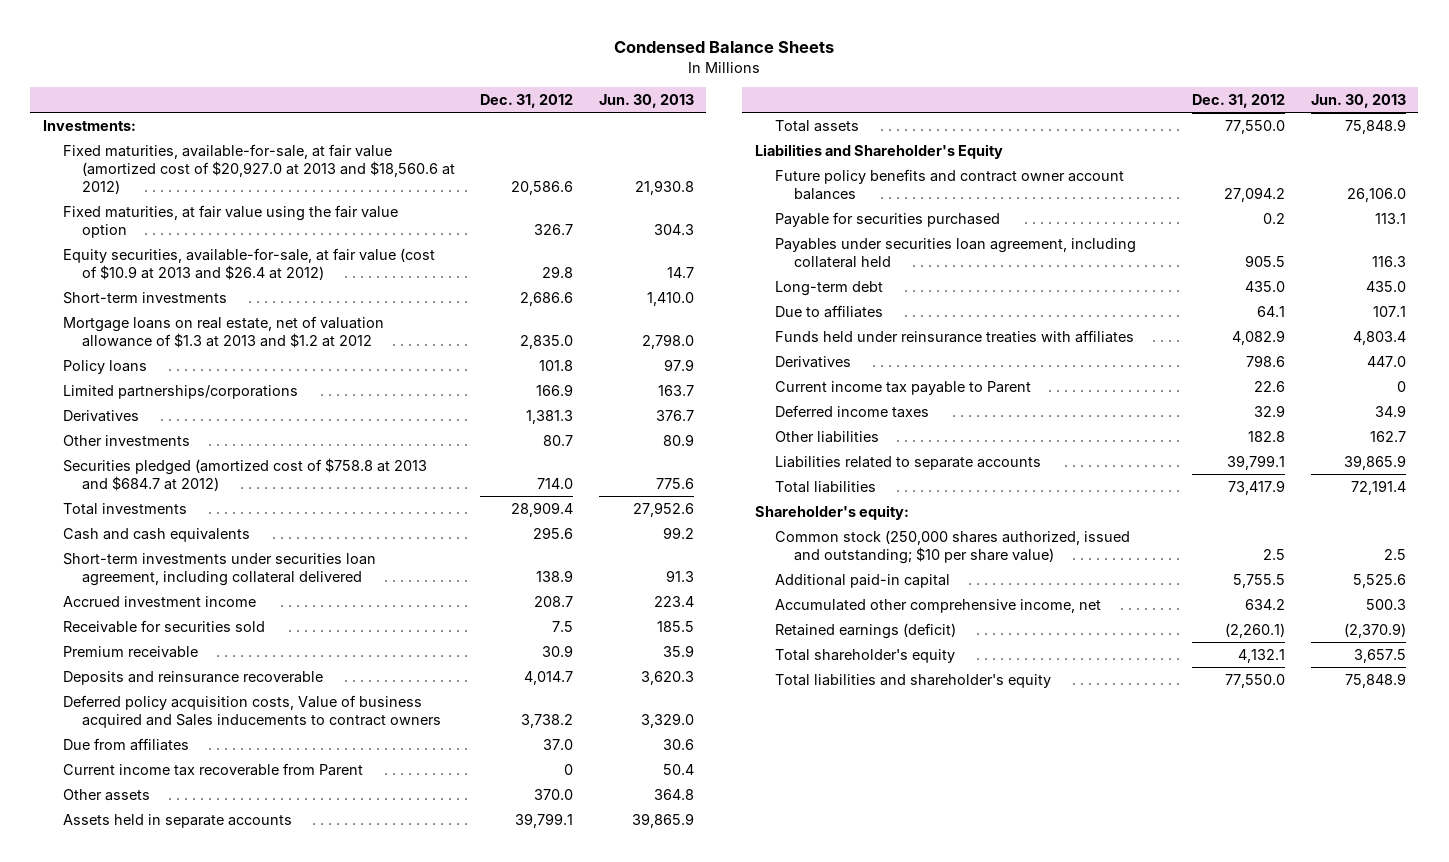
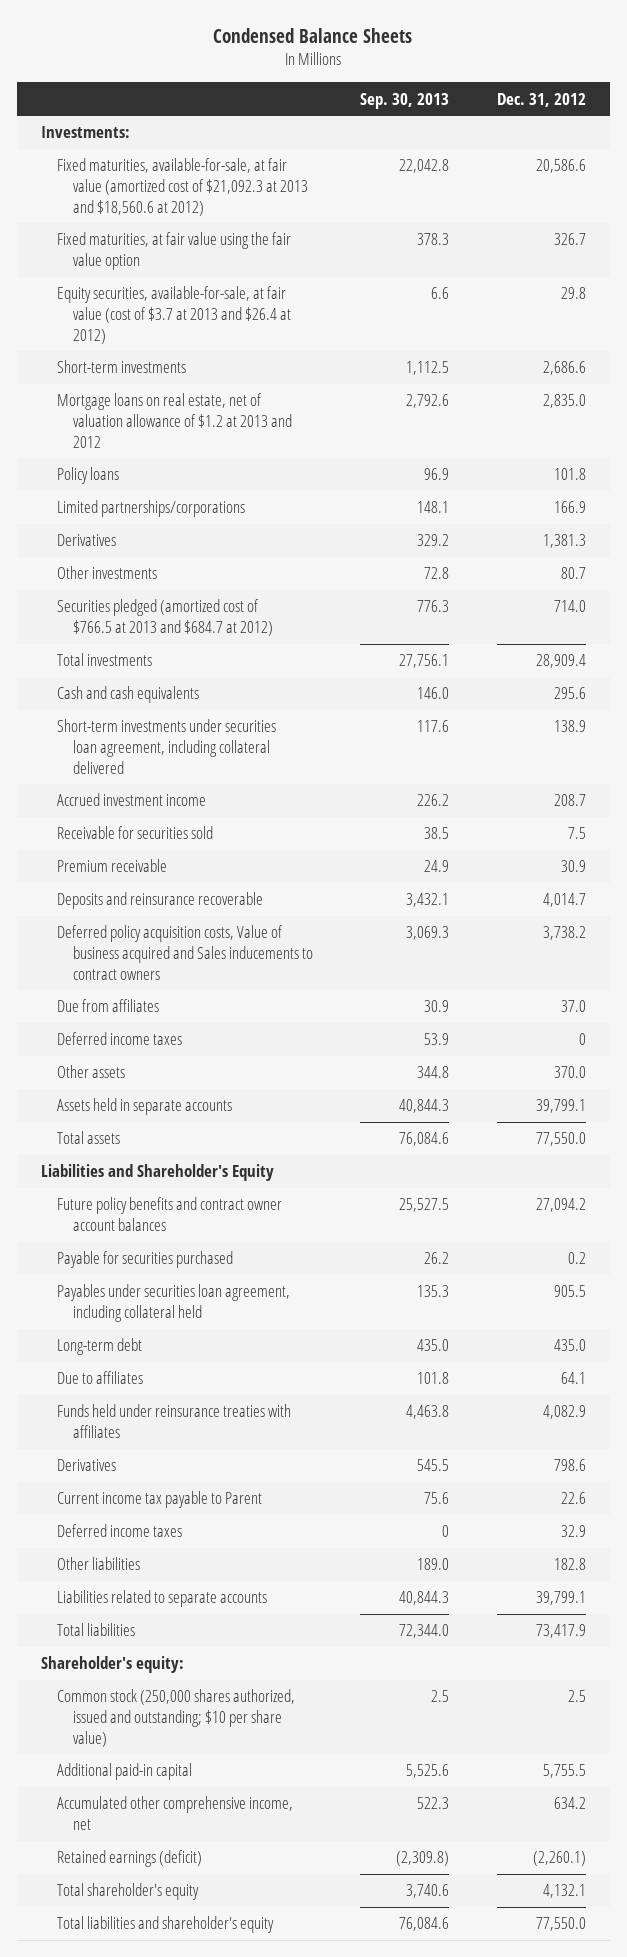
- | Dec. 31, 2012 | Jun. 30, 2013
+ | Sep. 30, 2013 | Dec. 31, 2012
- Fixed maturities, available-for-sale, at fair value (amortized cost of $20,927.0 at 2013 and $18,560.6 at 2012) | 20,586.6 | 21,930.8
+ Fixed maturities, available-for-sale, at fair value (amortized cost of $21,092.3 at 2013 and $18,560.6 at 2012) | 22,042.8 | 20,586.6
- Equity securities, available-for-sale, at fair value (cost of $10.9 at 2013 and $26.4 at 2012) | 29.8 | 14.7
+ Equity securities, available-for-sale, at fair value (cost of $3.7 at 2013 and $26.4 at 2012) | 6.6 | 29.8
- Mortgage loans on real estate, net of valuation allowance of $1.3 at 2013 and $1.2 at 2012 | 2,835.0 | 2,798.0
+ Mortgage loans on real estate, net of valuation allowance of $1.2 at 2013 and 2012 | 2,792.6 | 2,835.0
- Securities pledged (amortized cost of $758.8 at 2013 and $684.7 at 2012) | 714.0 | 775.6
+ Securities pledged (amortized cost of $766.5 at 2013 and $684.7 at 2012) | 776.3 | 714.0
- Current income tax recoverable from Parent | 0 | 50.4
+ Deferred income taxes | 53.9 | 0

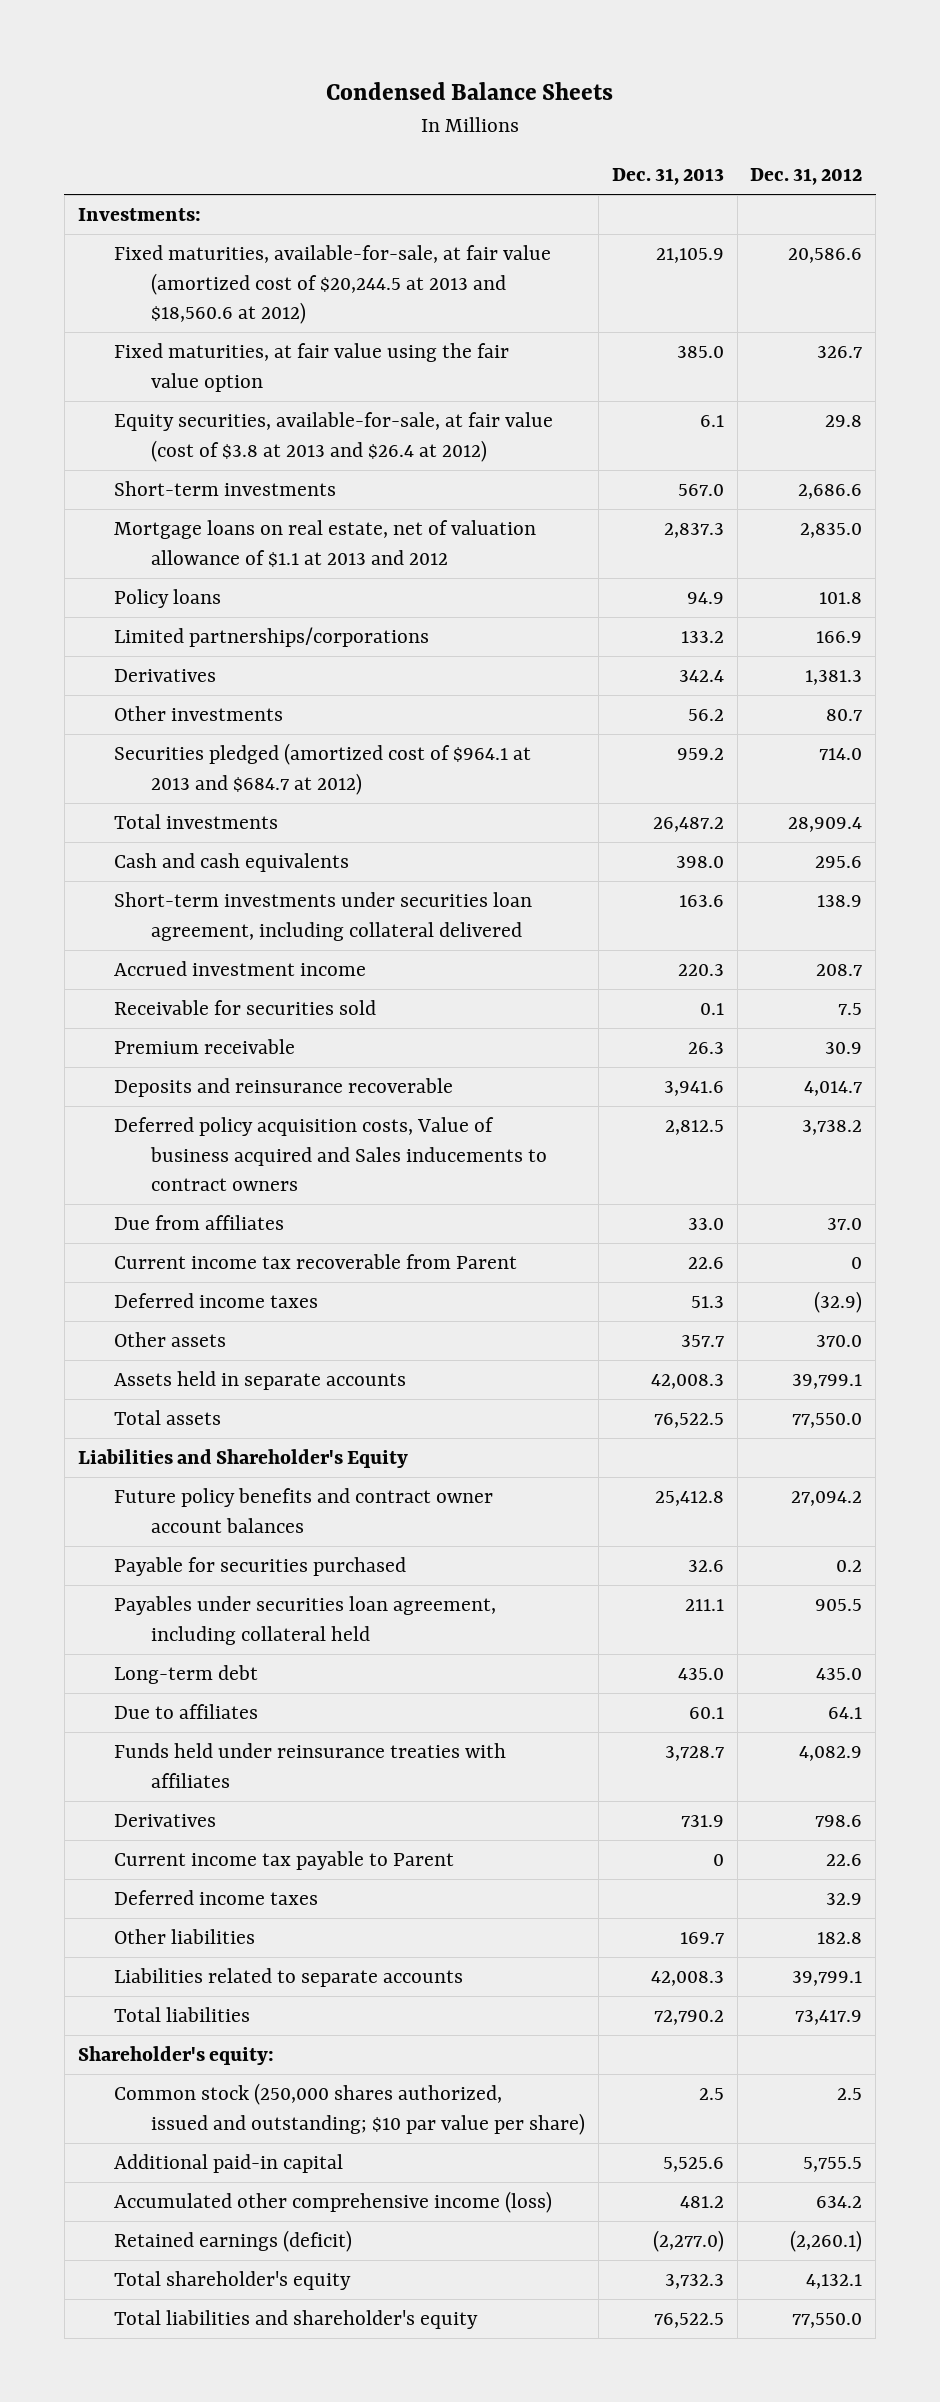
- | Sep. 30, 2013 | Dec. 31, 2012
+ | Dec. 31, 2013 | Dec. 31, 2012
- Fixed maturities, available-for-sale, at fair value (amortized cost of $21,092.3 at 2013 and $18,560.6 at 2012) | 22,042.8 | 20,586.6
+ Fixed maturities, available-for-sale, at fair value (amortized cost of $20,244.5 at 2013 and $18,560.6 at 2012) | 21,105.9 | 20,586.6
- Equity securities, available-for-sale, at fair value (cost of $3.7 at 2013 and $26.4 at 2012) | 6.6 | 29.8
+ Equity securities, available-for-sale, at fair value (cost of $3.8 at 2013 and $26.4 at 2012) | 6.1 | 29.8
- Mortgage loans on real estate, net of valuation allowance of $1.2 at 2013 and 2012 | 2,792.6 | 2,835.0
+ Mortgage loans on real estate, net of valuation allowance of $1.1 at 2013 and 2012 | 2,837.3 | 2,835.0
- Securities pledged (amortized cost of $766.5 at 2013 and $684.7 at 2012) | 776.3 | 714.0
+ Securities pledged (amortized cost of $964.1 at 2013 and $684.7 at 2012) | 959.2 | 714.0
- Deferred income taxes | 53.9 | 0
+ Current income tax recoverable from Parent | 22.6 | 0
+ Deferred income taxes | 51.3 | (32.9)
- Common stock (250,000 shares authorized, issued and outstanding; $10 per share value) | 2.5 | 2.5
+ Common stock (250,000 shares authorized, issued and outstanding; $10 par value per share) | 2.5 | 2.5
- Accumulated other comprehensive income, net | 522.3 | 634.2
+ Accumulated other comprehensive income (loss) | 481.2 | 634.2

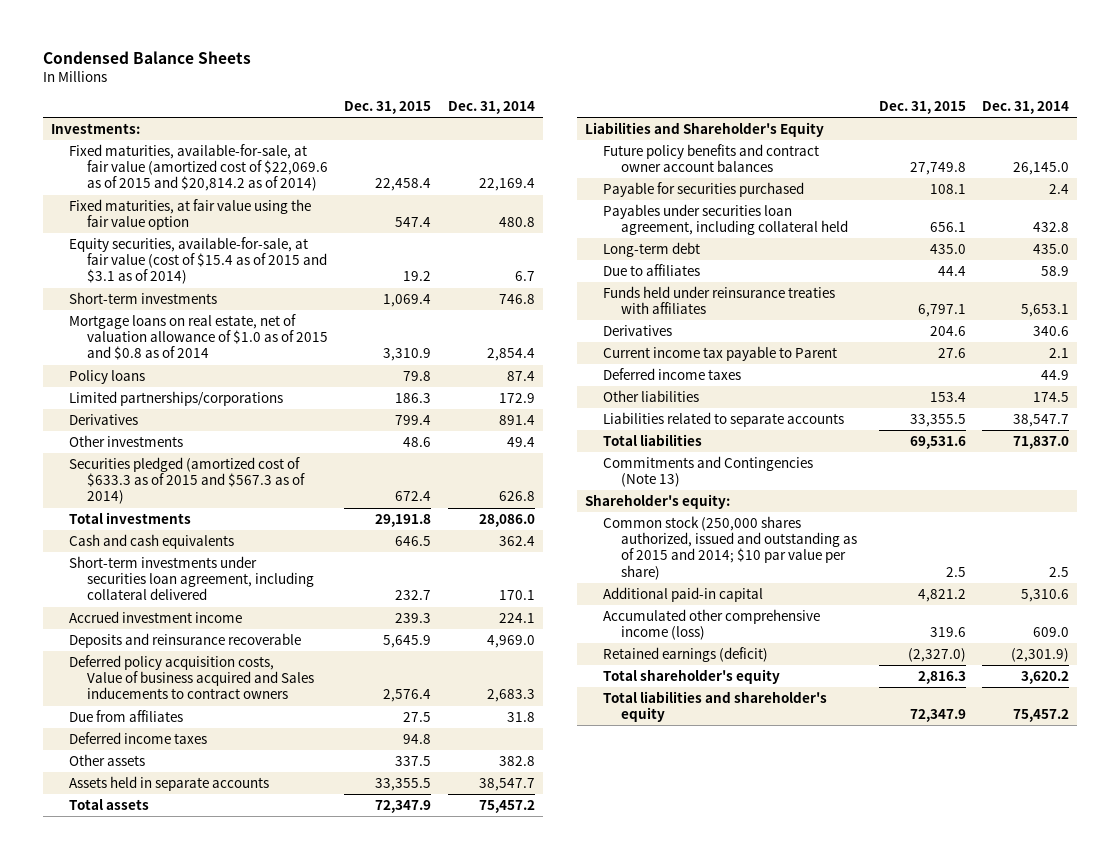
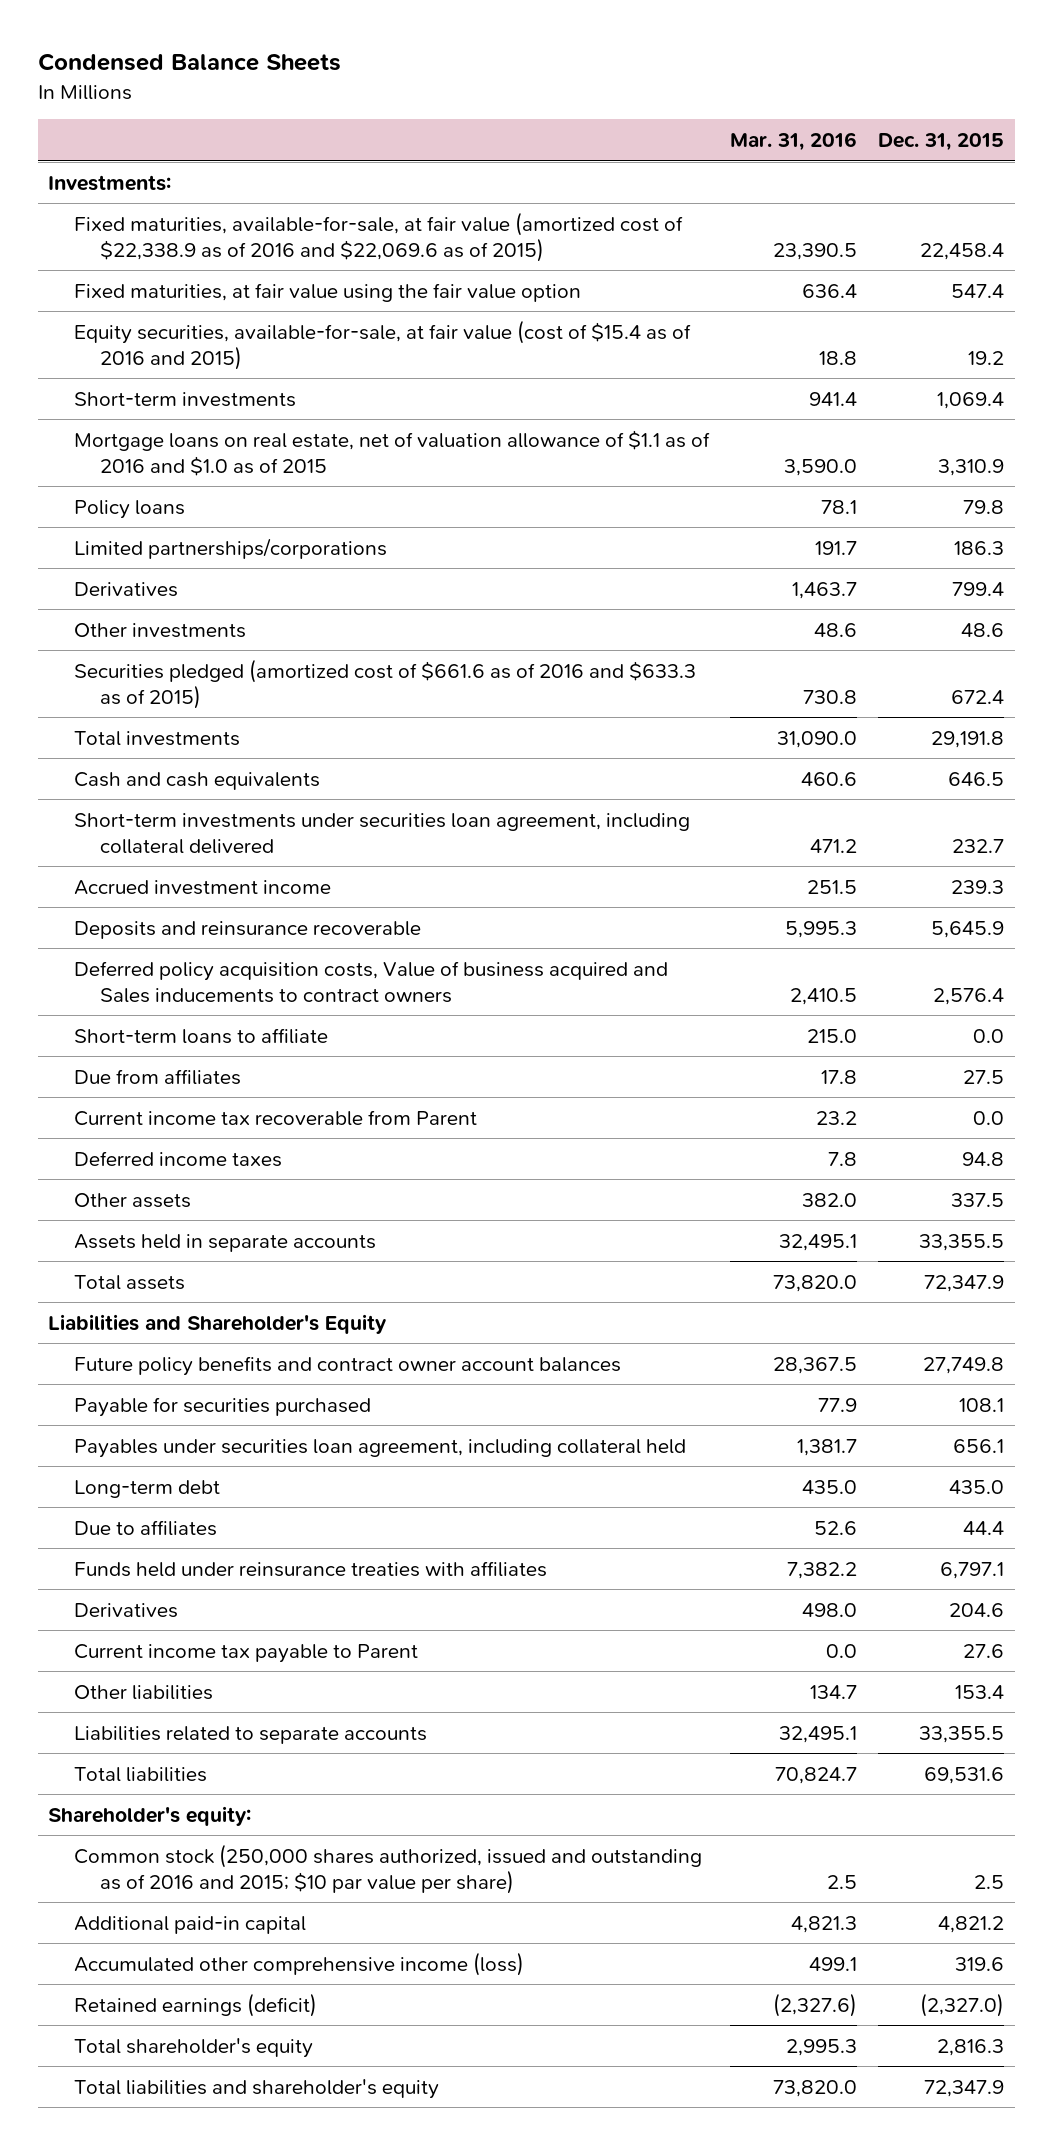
- | Dec. 31, 2015 | Dec. 31, 2014
+ | Mar. 31, 2016 | Dec. 31, 2015
- Fixed maturities, available-for-sale, at fair value (amortized cost of $22,069.6 as of 2015 and $20,814.2 as of 2014) | 22,458.4 | 22,169.4
+ Fixed maturities, available-for-sale, at fair value (amortized cost of $22,338.9 as of 2016 and $22,069.6 as of 2015) | 23,390.5 | 22,458.4
- Equity securities, available-for-sale, at fair value (cost of $15.4 as of 2015 and $3.1 as of 2014) | 19.2 | 6.7
+ Equity securities, available-for-sale, at fair value (cost of $15.4 as of 2016 and 2015) | 18.8 | 19.2
- Mortgage loans on real estate, net of valuation allowance of $1.0 as of 2015 and $0.8 as of 2014 | 3,310.9 | 2,854.4
+ Mortgage loans on real estate, net of valuation allowance of $1.1 as of 2016 and $1.0 as of 2015 | 3,590.0 | 3,310.9
- Securities pledged (amortized cost of $633.3 as of 2015 and $567.3 as of 2014) | 672.4 | 626.8
+ Securities pledged (amortized cost of $661.6 as of 2016 and $633.3 as of 2015) | 730.8 | 672.4
+ Short-term loans to affiliate | 215.0 | 0.0
+ Current income tax recoverable from Parent | 23.2 | 0.0
- Deferred income taxes | | 44.9
- Commitments and Contingencies (Note 13)
- Common stock (250,000 shares authorized, issued and outstanding as of 2015 and 2014; $10 par value per share) | 2.5 | 2.5
+ Common stock (250,000 shares authorized, issued and outstanding as of 2016 and 2015; $10 par value per share) | 2.5 | 2.5

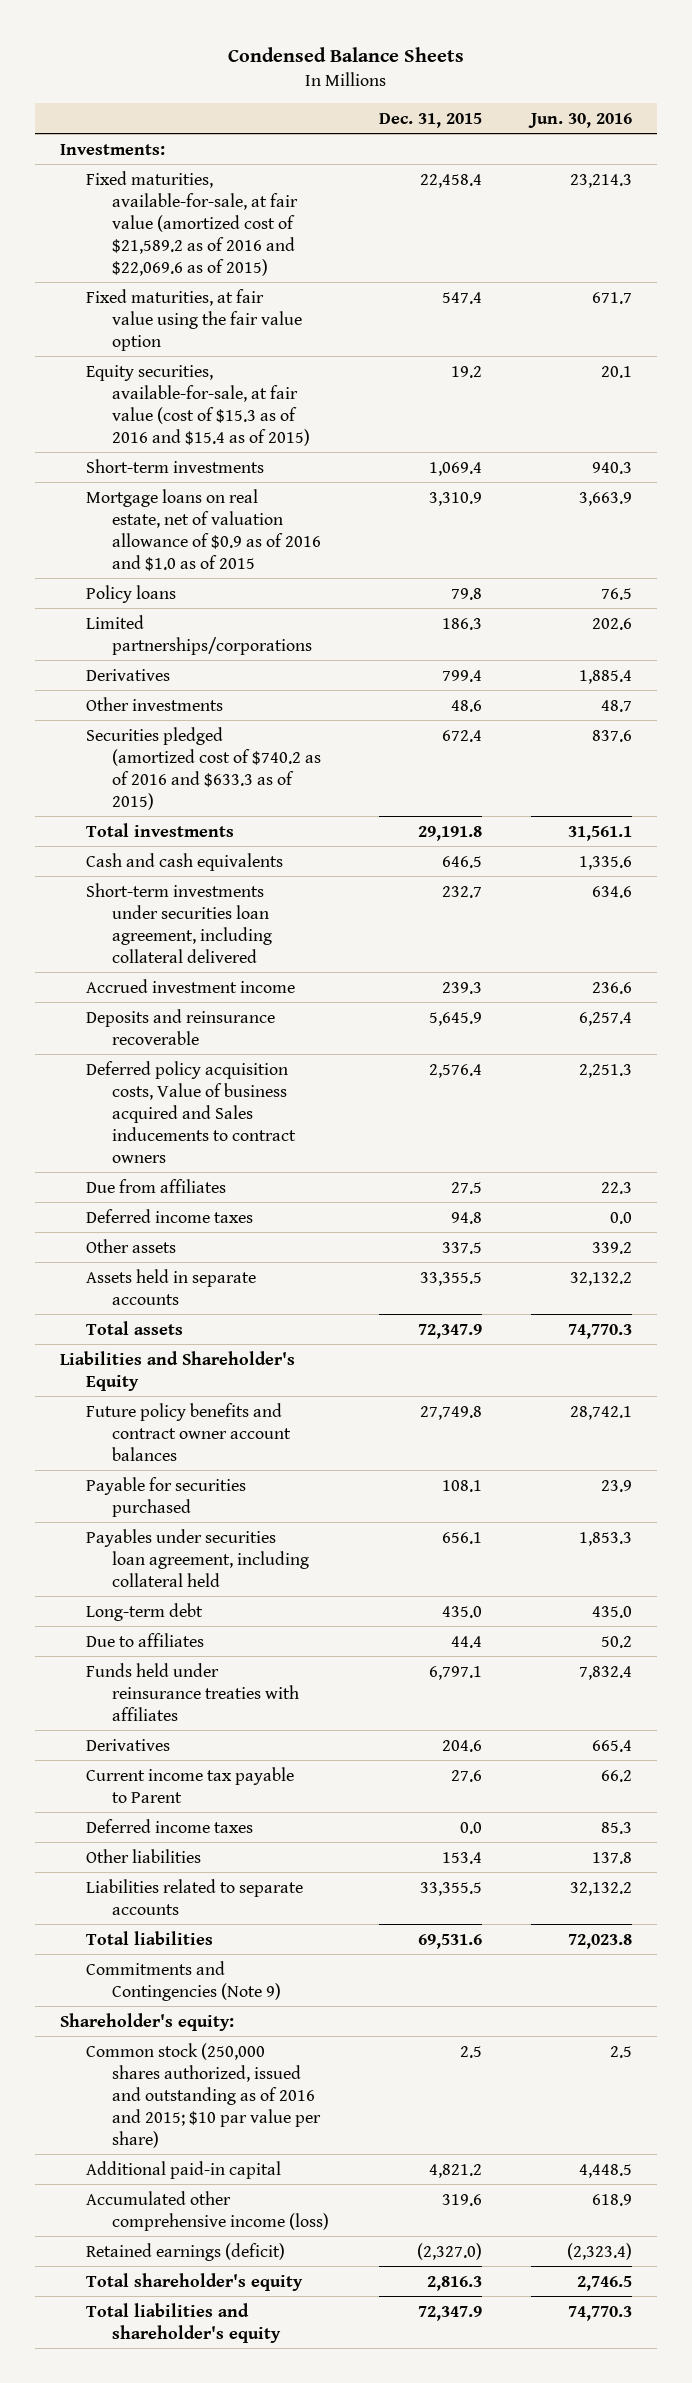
- | Mar. 31, 2016 | Dec. 31, 2015
+ | Dec. 31, 2015 | Jun. 30, 2016
- Fixed maturities, available-for-sale, at fair value (amortized cost of $22,338.9 as of 2016 and $22,069.6 as of 2015) | 23,390.5 | 22,458.4
+ Fixed maturities, available-for-sale, at fair value (amortized cost of $21,589.2 as of 2016 and $22,069.6 as of 2015) | 22,458.4 | 23,214.3
- Equity securities, available-for-sale, at fair value (cost of $15.4 as of 2016 and 2015) | 18.8 | 19.2
+ Equity securities, available-for-sale, at fair value (cost of $15.3 as of 2016 and $15.4 as of 2015) | 19.2 | 20.1
- Mortgage loans on real estate, net of valuation allowance of $1.1 as of 2016 and $1.0 as of 2015 | 3,590.0 | 3,310.9
+ Mortgage loans on real estate, net of valuation allowance of $0.9 as of 2016 and $1.0 as of 2015 | 3,310.9 | 3,663.9
- Securities pledged (amortized cost of $661.6 as of 2016 and $633.3 as of 2015) | 730.8 | 672.4
+ Securities pledged (amortized cost of $740.2 as of 2016 and $633.3 as of 2015) | 672.4 | 837.6
- Short-term loans to affiliate | 215.0 | 0.0
- Current income tax recoverable from Parent | 23.2 | 0.0
+ Deferred income taxes | 0.0 | 85.3
+ Commitments and Contingencies (Note 9)

